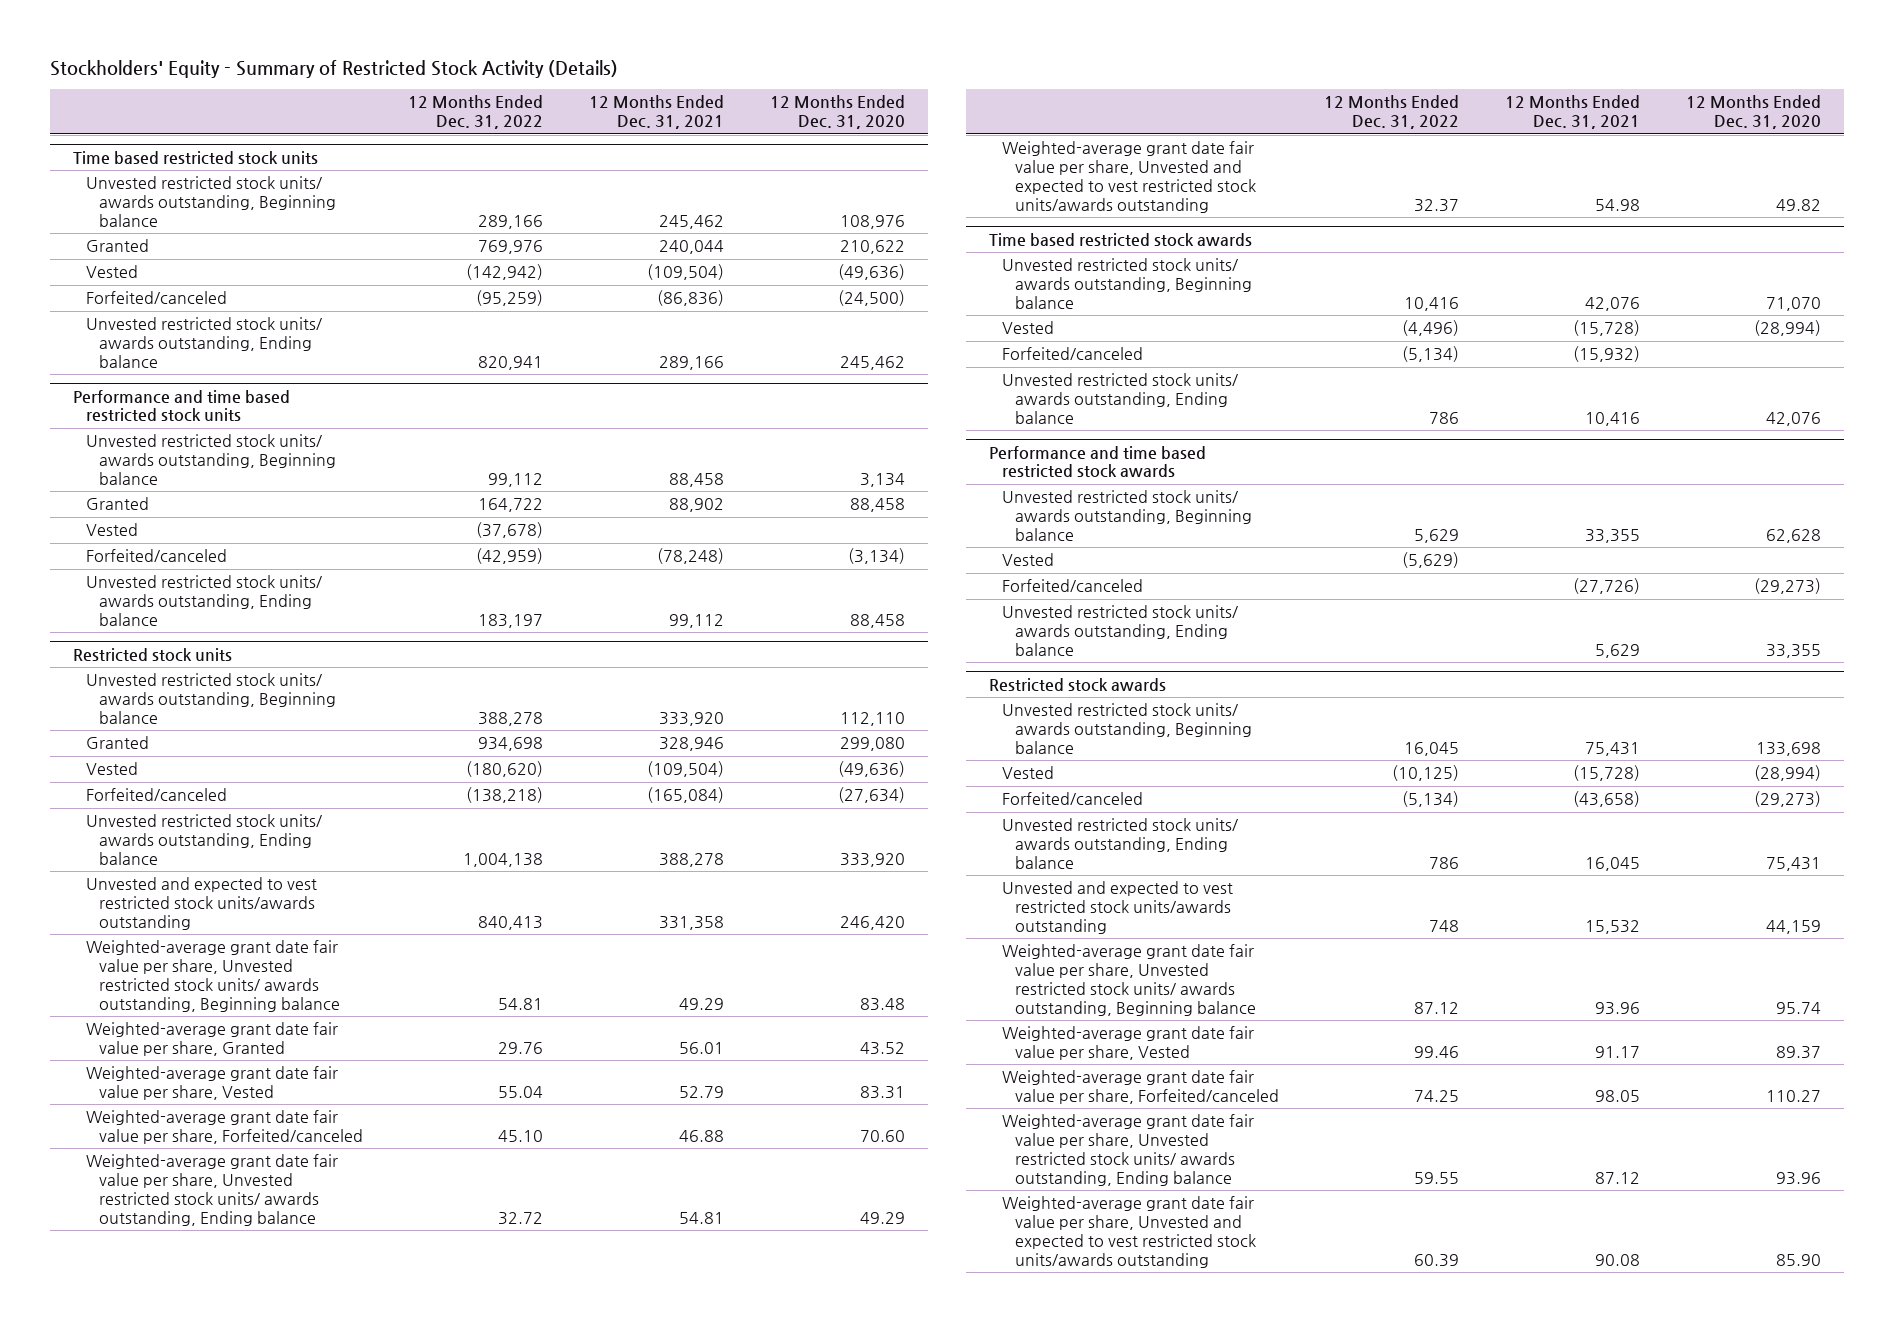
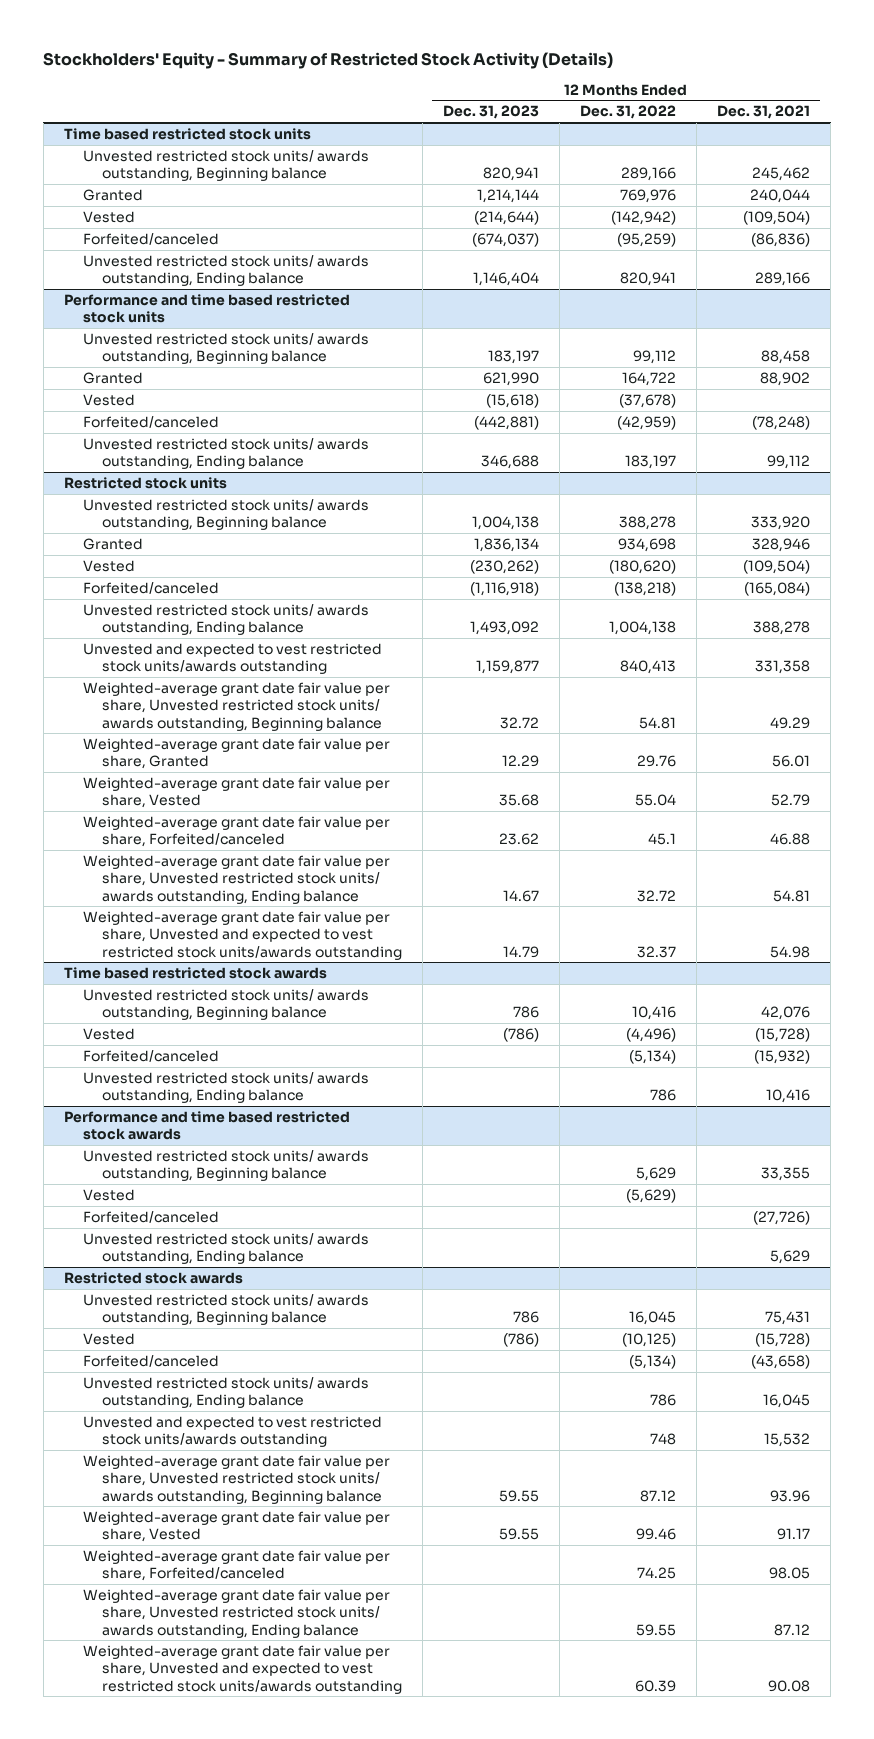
- | 12 Months Ended Dec. 31, 2022 | 12 Months Ended Dec. 31, 2021 | 12 Months Ended Dec. 31, 2020
+ | 12 Months Ended Dec. 31, 2023 | 12 Months Ended Dec. 31, 2022 | 12 Months Ended Dec. 31, 2021
@ Restricted stock units
- Weighted-average grant date fair value per share, Forfeited/canceled | 45.10 | 46.88 | 70.60
+ Weighted-average grant date fair value per share, Forfeited/canceled | 23.62 | 45.1 | 46.88

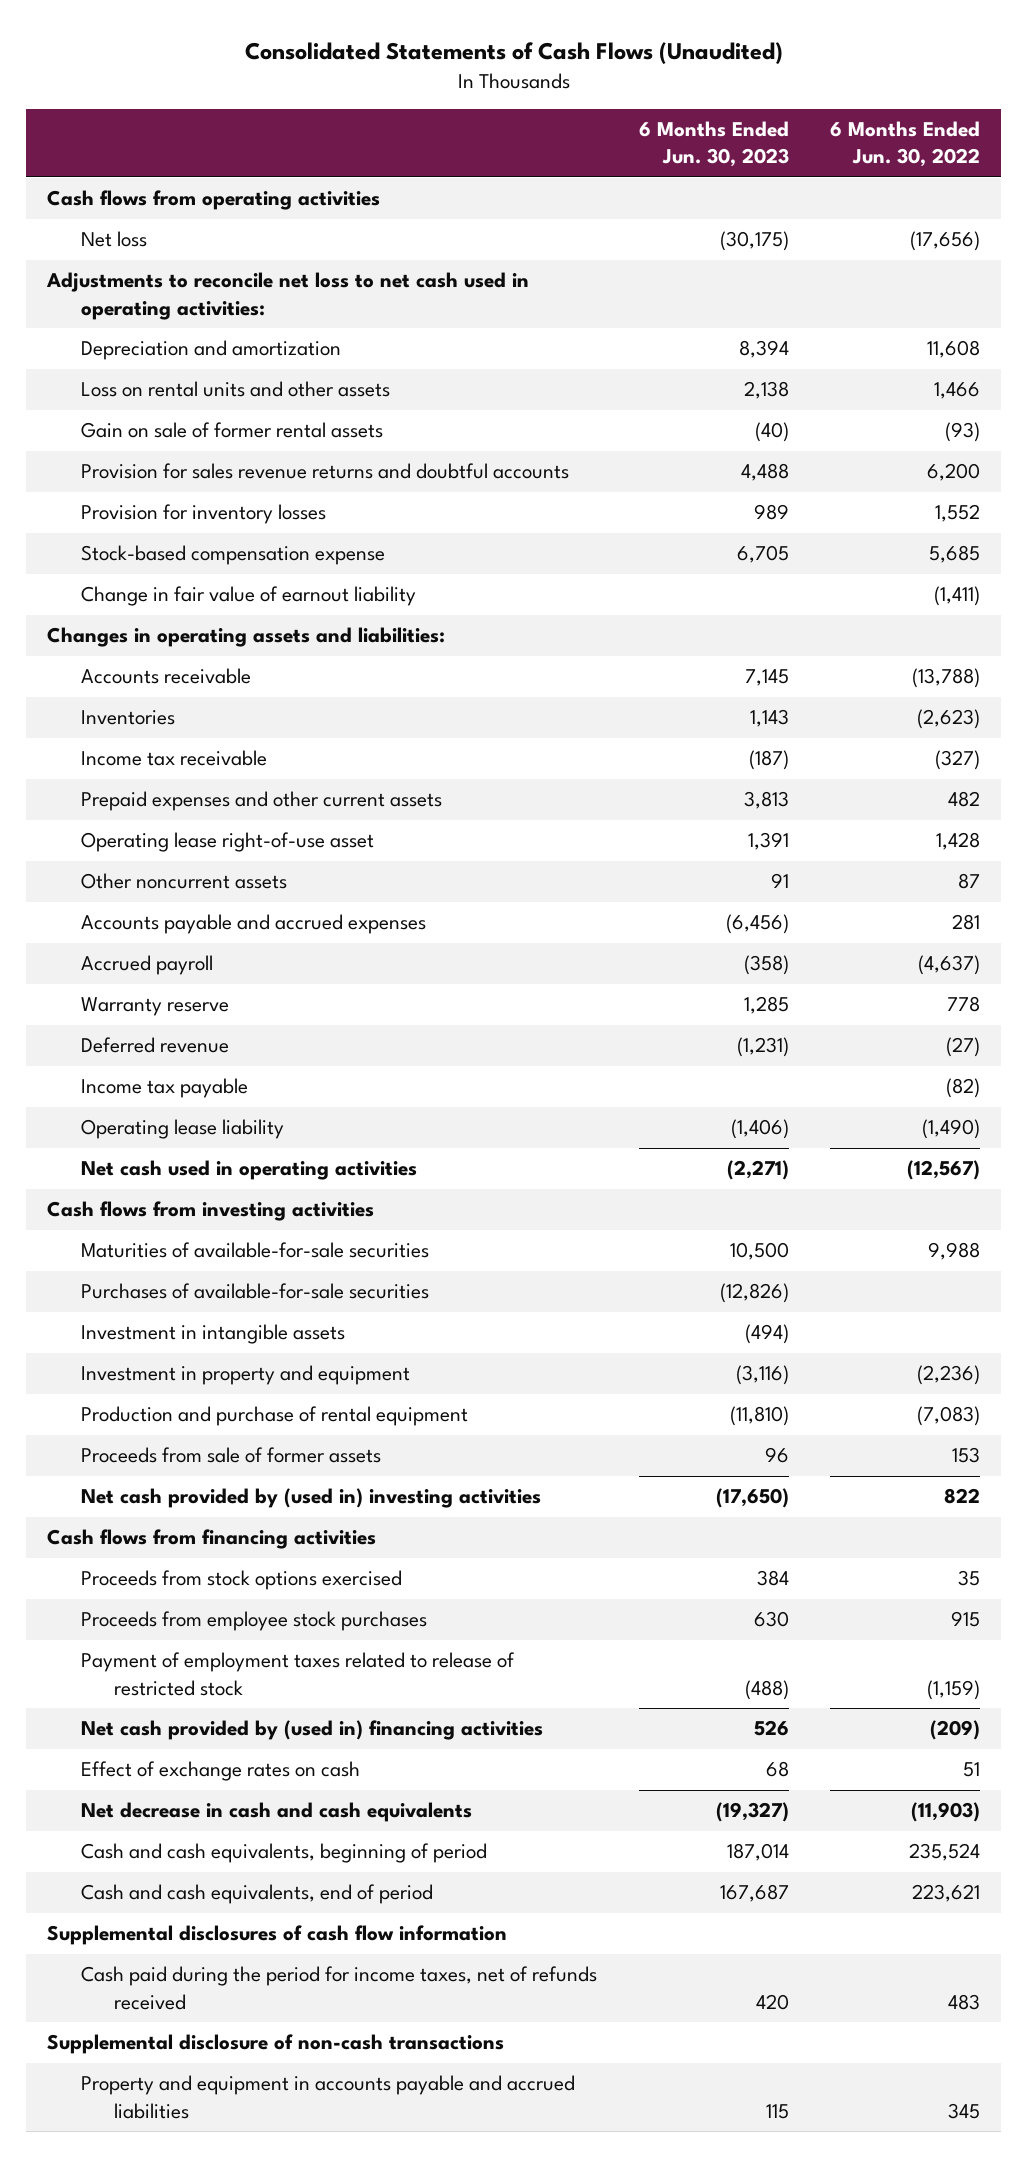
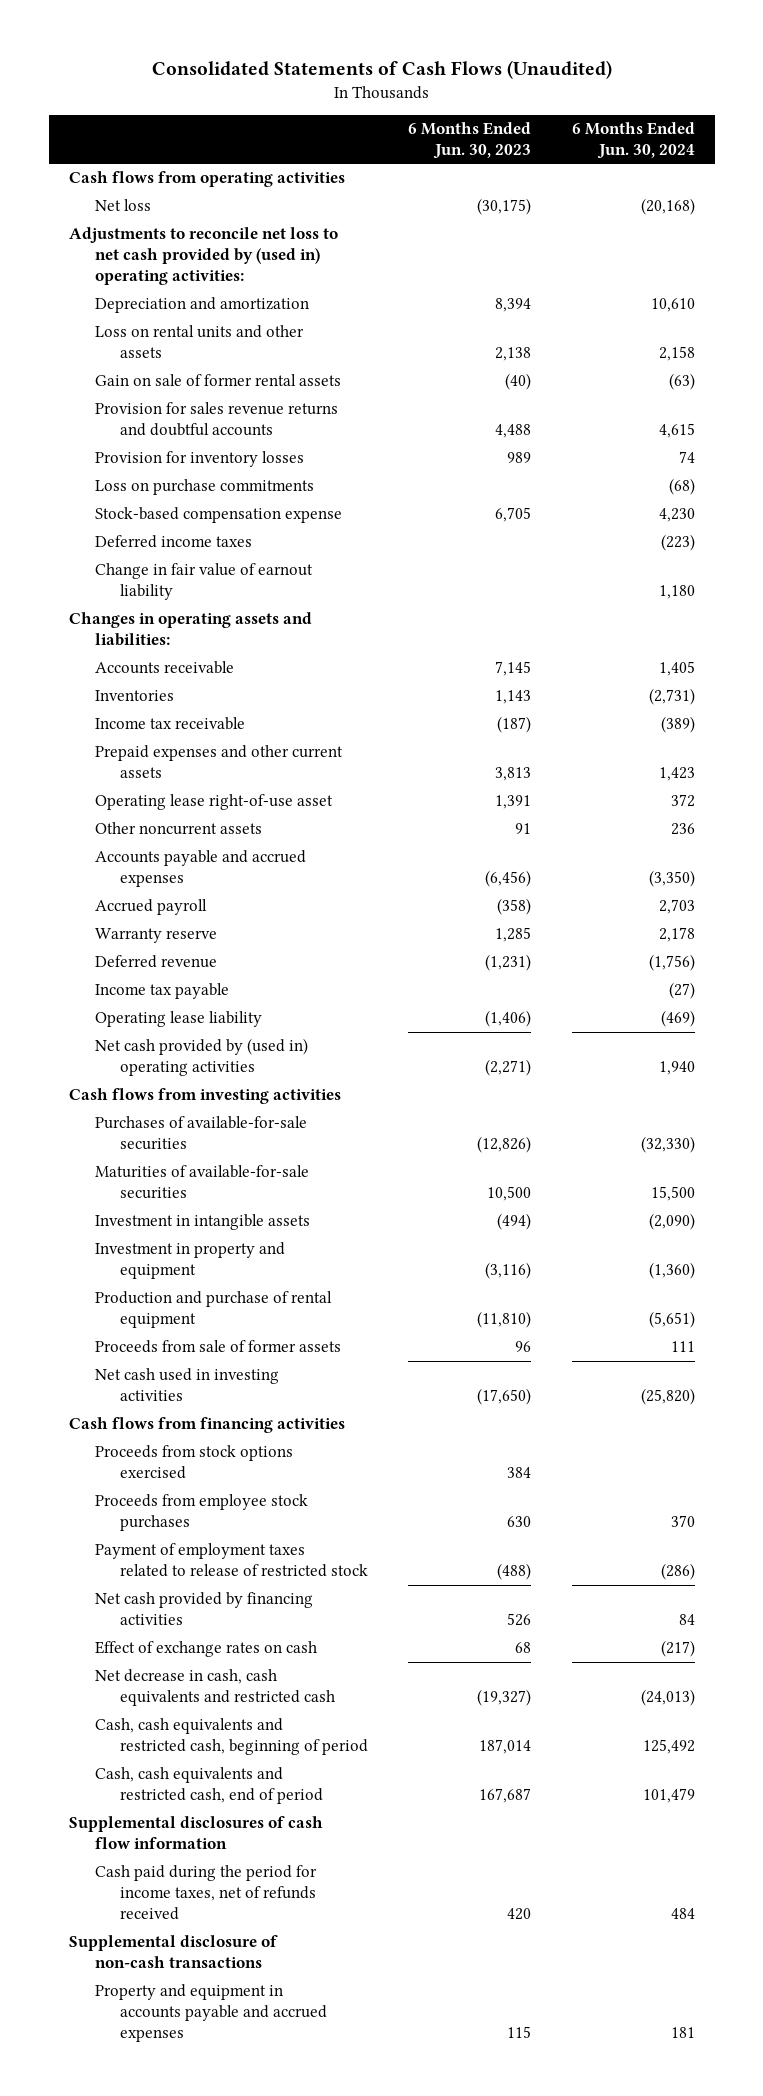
- | 6 Months Ended Jun. 30, 2023 | 6 Months Ended Jun. 30, 2022
+ | 6 Months Ended Jun. 30, 2023 | 6 Months Ended Jun. 30, 2024
- Adjustments to reconcile net loss to net cash used in operating activities:
+ Adjustments to reconcile net loss to net cash provided by (used in) operating activities:
+ Loss on purchase commitments | | (68)
+ Deferred income taxes | | (223)
- Net cash used in operating activities | (2,271) | (12,567)
+ Net cash provided by (used in) operating activities | (2,271) | 1,940
moved down: Maturities of available-for-sale securities | 10,500 | 15,500
- Net cash provided by (used in) investing activities | (17,650) | 822
+ Net cash used in investing activities | (17,650) | (25,820)
- Net cash provided by (used in) financing activities | 526 | (209)
+ Net cash provided by financing activities | 526 | 84
- Net decrease in cash and cash equivalents | (19,327) | (11,903)
- Cash and cash equivalents, beginning of period | 187,014 | 235,524
- Cash and cash equivalents, end of period | 167,687 | 223,621
+ Net decrease in cash, cash equivalents and restricted cash | (19,327) | (24,013)
+ Cash, cash equivalents and restricted cash, beginning of period | 187,014 | 125,492
+ Cash, cash equivalents and restricted cash, end of period | 167,687 | 101,479
- Property and equipment in accounts payable and accrued liabilities | 115 | 345
+ Property and equipment in accounts payable and accrued expenses | 115 | 181

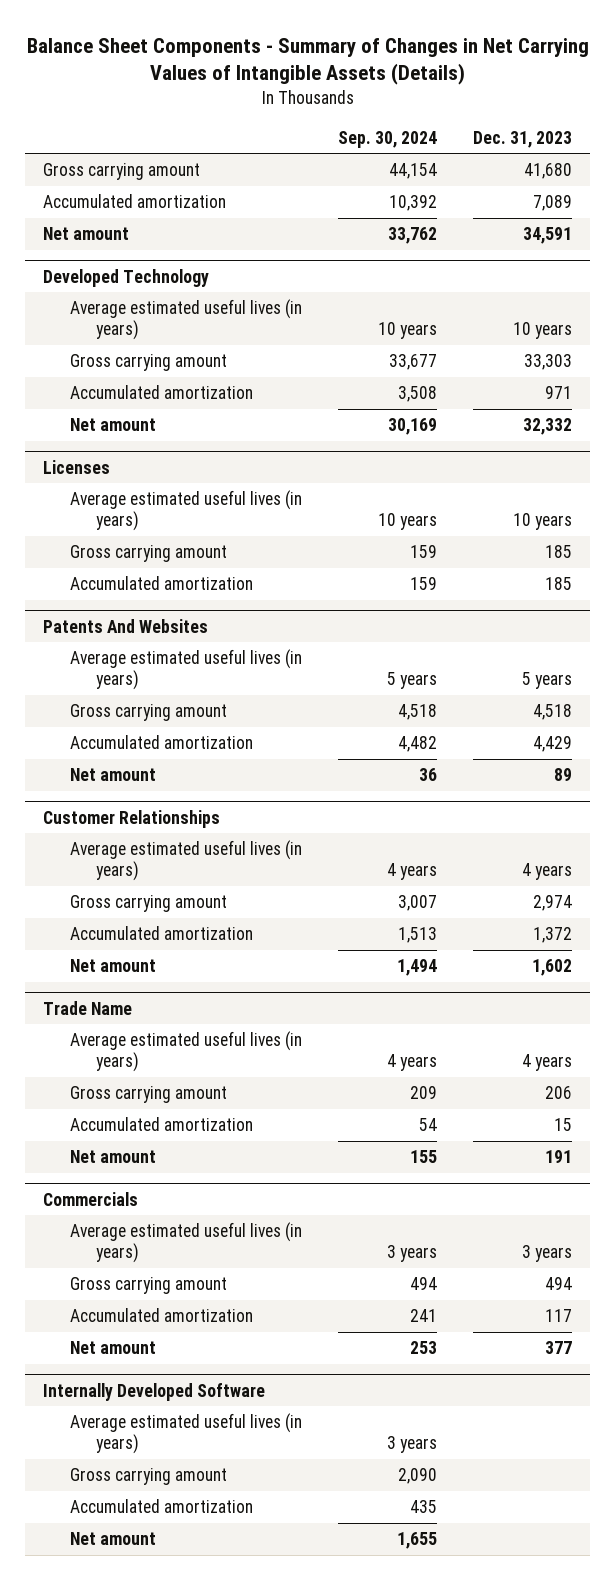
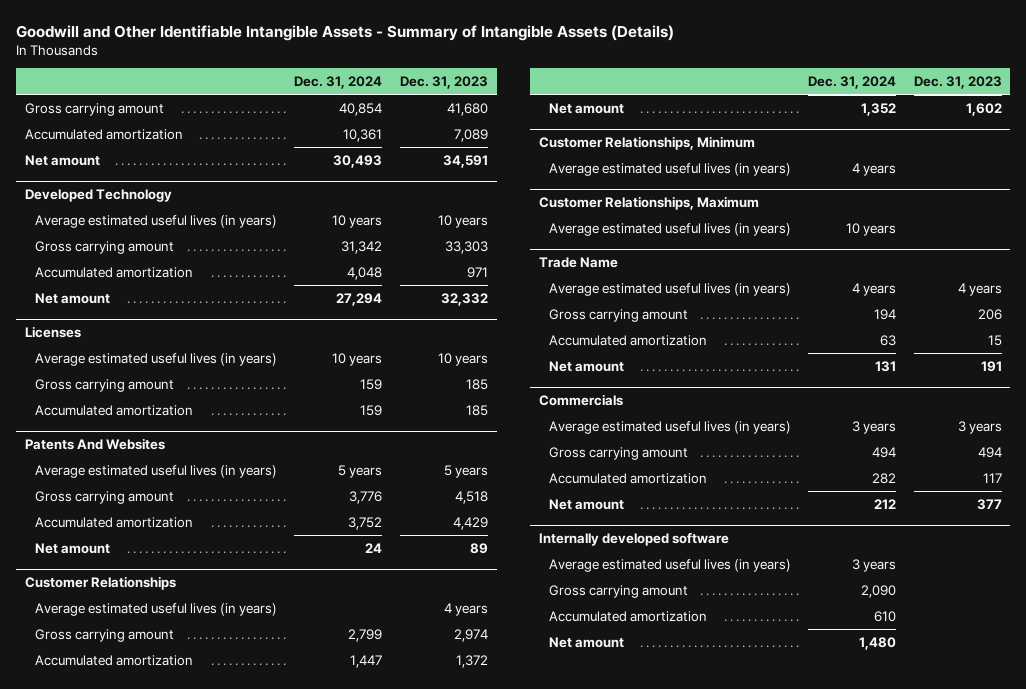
- Balance Sheet Components - Summary of Changes in Net Carrying Values of Intangible Assets (Details)
+ Goodwill and Other Identifiable Intangible Assets - Summary of Intangible Assets (Details)
- | Sep. 30, 2024 | Dec. 31, 2023
+ | Dec. 31, 2024 | Dec. 31, 2023
+ Customer Relationships, Minimum
+ Average estimated useful lives (in years) | 4 years |
+ Customer Relationships, Maximum
+ Average estimated useful lives (in years) | 10 years |
- Internally Developed Software
+ Internally developed software

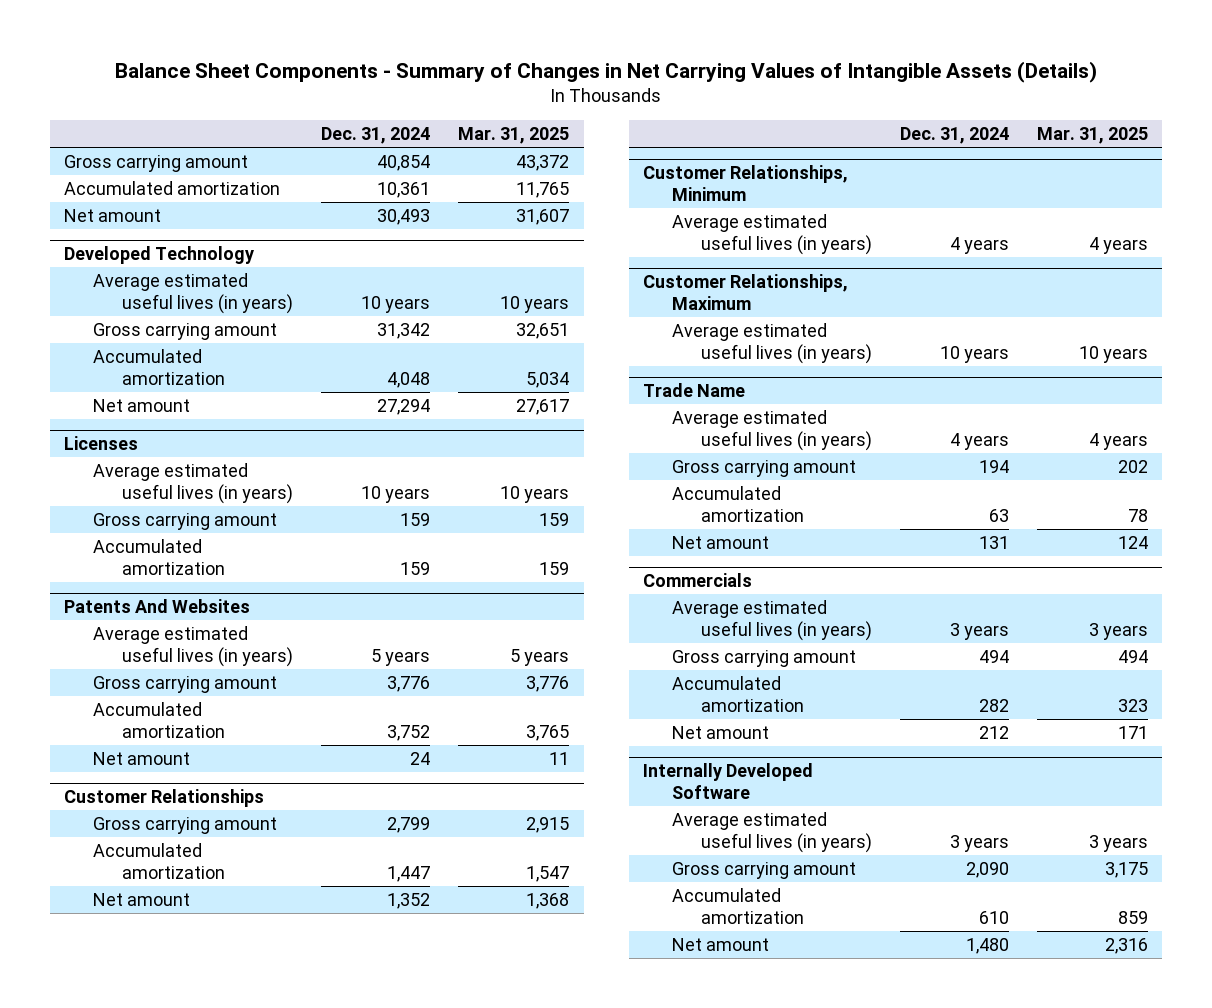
- Goodwill and Other Identifiable Intangible Assets - Summary of Intangible Assets (Details)
+ Balance Sheet Components - Summary of Changes in Net Carrying Values of Intangible Assets (Details)
- | Dec. 31, 2024 | Dec. 31, 2023
+ | Dec. 31, 2024 | Mar. 31, 2025
@ Customer Relationships
- Average estimated useful lives (in years) | | 4 years
- Internally developed software
+ Internally Developed Software

